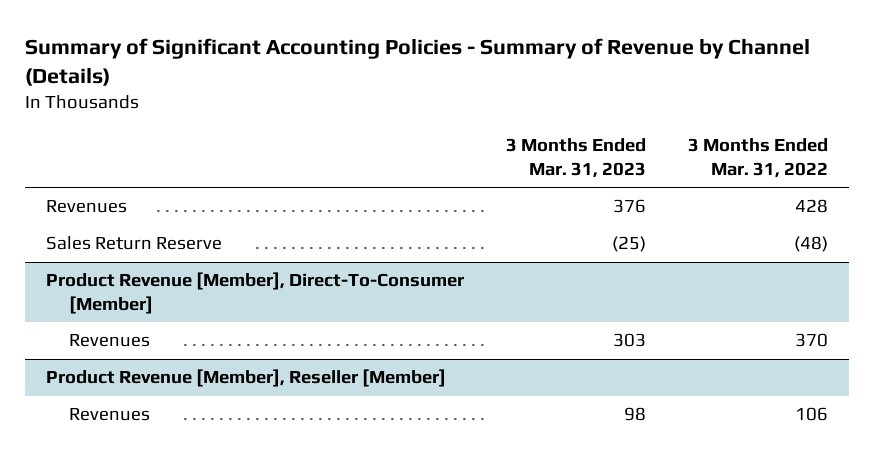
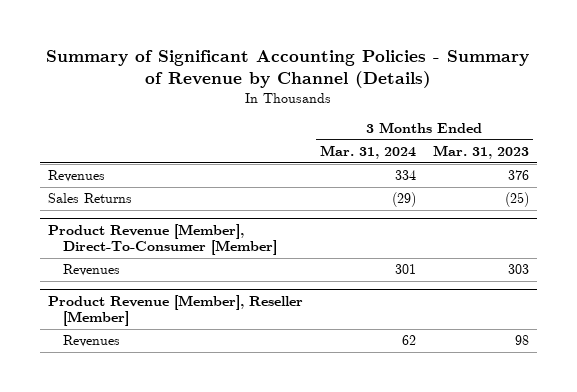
- | 3 Months Ended Mar. 31, 2023 | 3 Months Ended Mar. 31, 2022
+ | 3 Months Ended Mar. 31, 2024 | 3 Months Ended Mar. 31, 2023
- Sales Return Reserve | (25) | (48)
+ Sales Returns | (29) | (25)

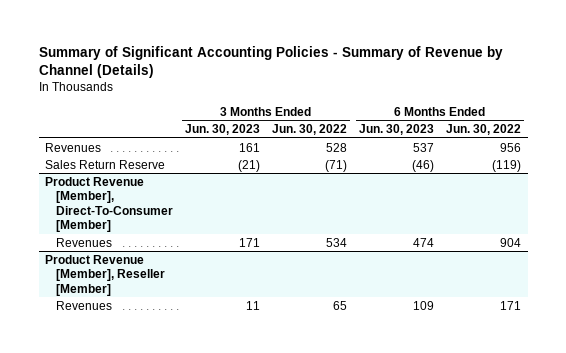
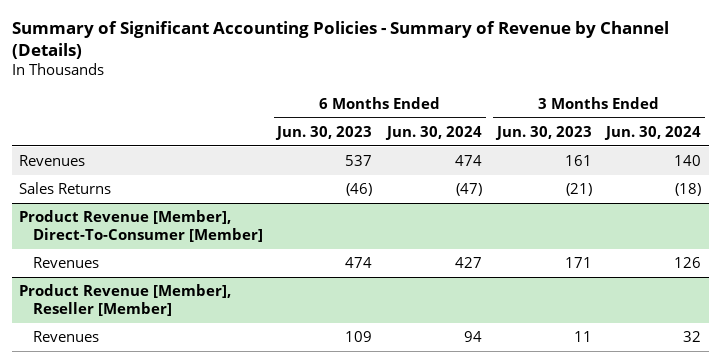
- | 3 Months Ended Jun. 30, 2023 | 3 Months Ended Jun. 30, 2022 | 6 Months Ended Jun. 30, 2023 | 6 Months Ended Jun. 30, 2022
+ | 6 Months Ended Jun. 30, 2023 | 6 Months Ended Jun. 30, 2024 | 3 Months Ended Jun. 30, 2023 | 3 Months Ended Jun. 30, 2024
- Sales Return Reserve | (21) | (71) | (46) | (119)
+ Sales Returns | (46) | (47) | (21) | (18)

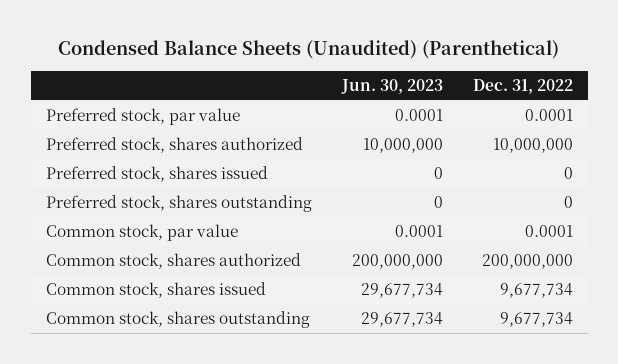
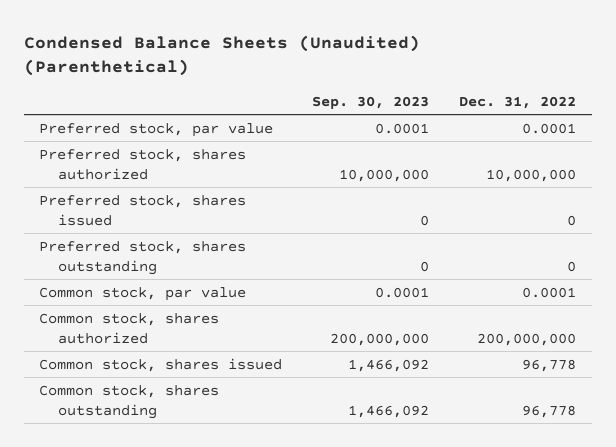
- | Jun. 30, 2023 | Dec. 31, 2022
+ | Sep. 30, 2023 | Dec. 31, 2022
- Common stock, shares issued | 29,677,734 | 9,677,734
- Common stock, shares outstanding | 29,677,734 | 9,677,734
+ Common stock, shares issued | 1,466,092 | 96,778
+ Common stock, shares outstanding | 1,466,092 | 96,778

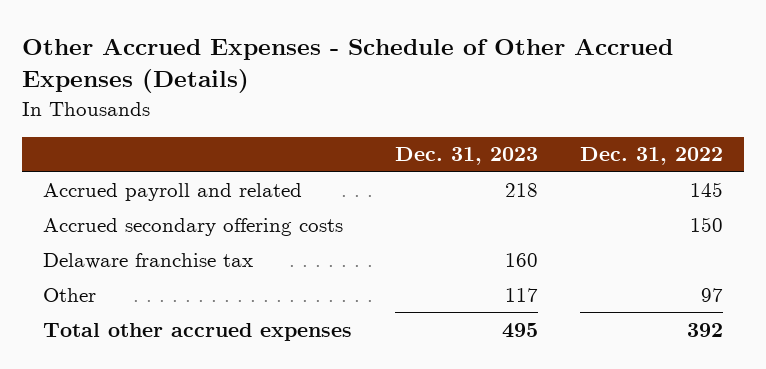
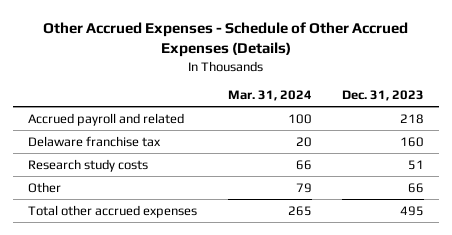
- | Dec. 31, 2023 | Dec. 31, 2022
+ | Mar. 31, 2024 | Dec. 31, 2023
- Accrued secondary offering costs | | 150
- Other | 117 | 97
+ Research study costs | 66 | 51
+ Other | 79 | 66

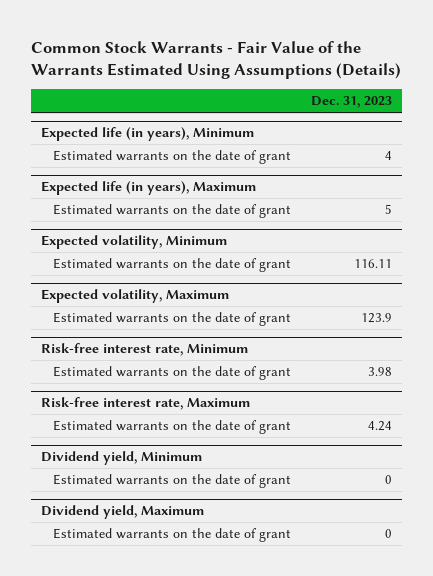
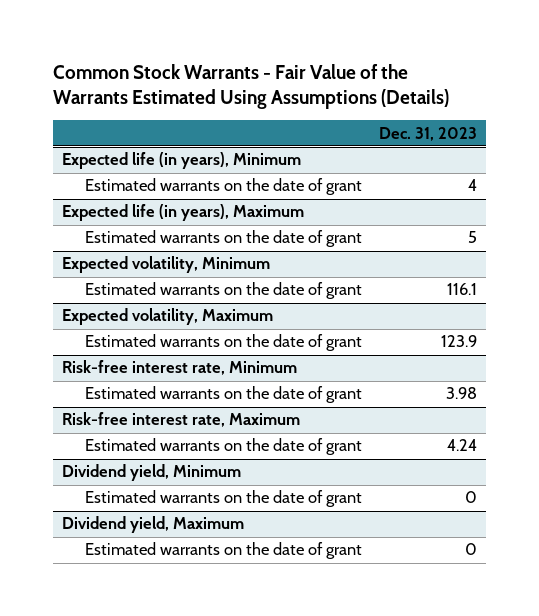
@ Expected volatility, Minimum
- Estimated warrants on the date of grant | 116.11
+ Estimated warrants on the date of grant | 116.1

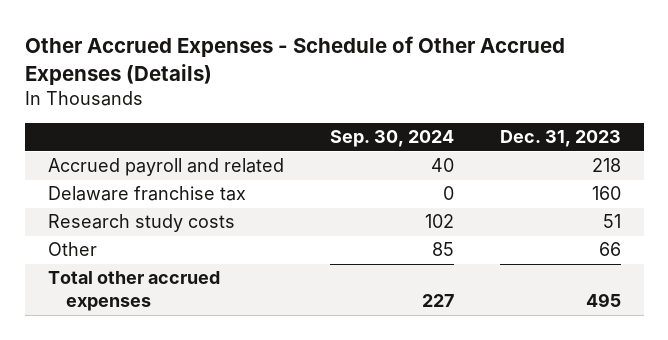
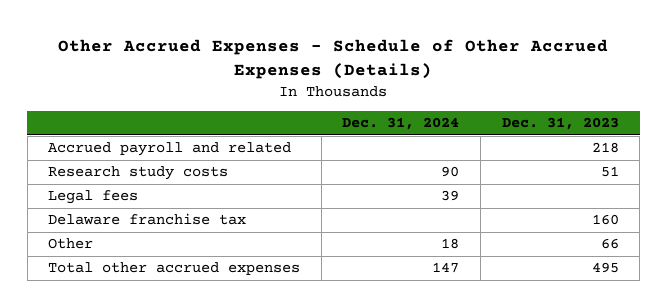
- | Sep. 30, 2024 | Dec. 31, 2023
+ | Dec. 31, 2024 | Dec. 31, 2023
+ Legal fees | 39 |
moved down: Delaware franchise tax | | 160

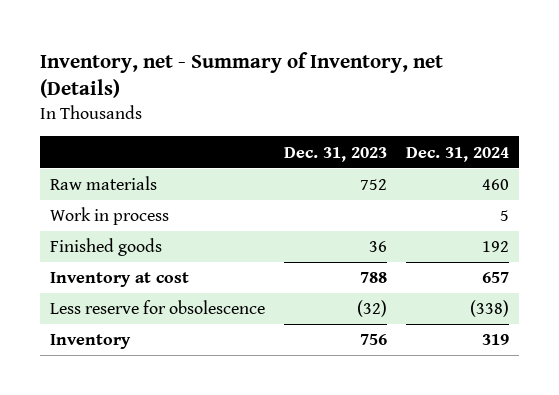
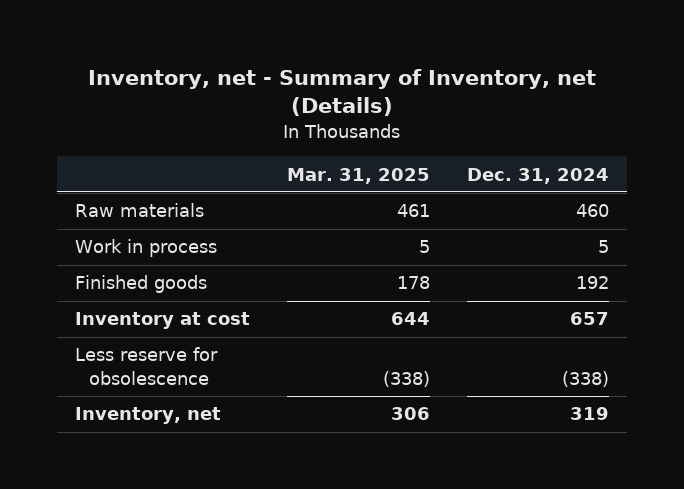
- | Dec. 31, 2023 | Dec. 31, 2024
+ | Mar. 31, 2025 | Dec. 31, 2024
- Inventory | 756 | 319
+ Inventory, net | 306 | 319

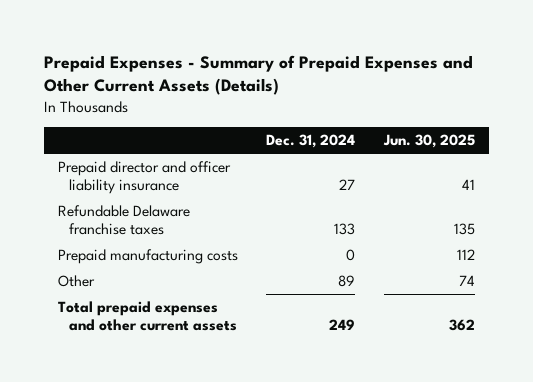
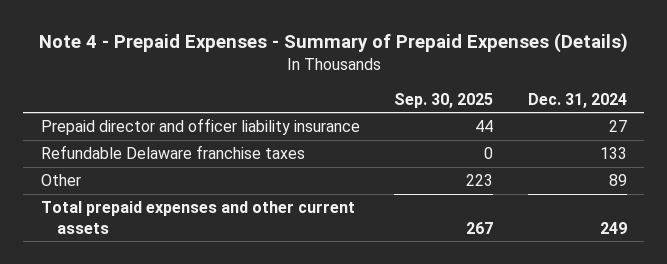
- Prepaid Expenses - Summary of Prepaid Expenses and Other Current Assets (Details)
+ Note 4 - Prepaid Expenses - Summary of Prepaid Expenses (Details)
- | Dec. 31, 2024 | Jun. 30, 2025
+ | Sep. 30, 2025 | Dec. 31, 2024
- Prepaid manufacturing costs | 0 | 112

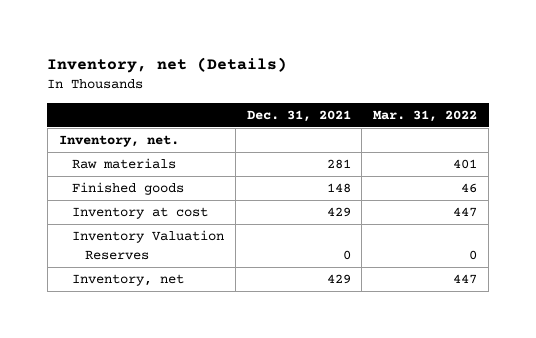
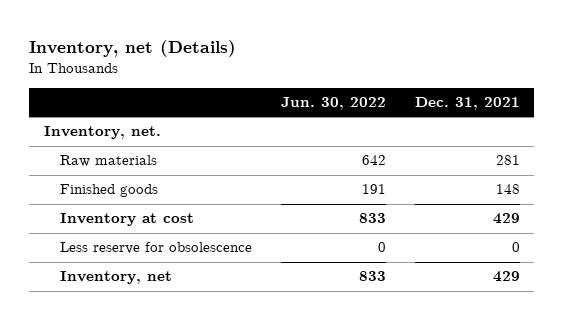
- | Dec. 31, 2021 | Mar. 31, 2022
+ | Jun. 30, 2022 | Dec. 31, 2021
- Inventory Valuation Reserves | 0 | 0
+ Less reserve for obsolescence | 0 | 0

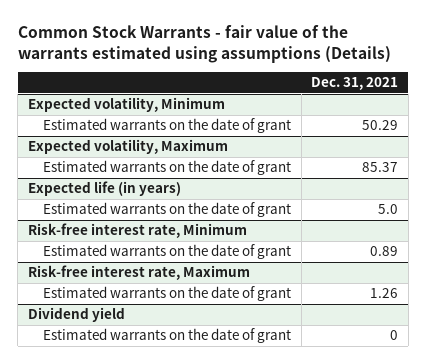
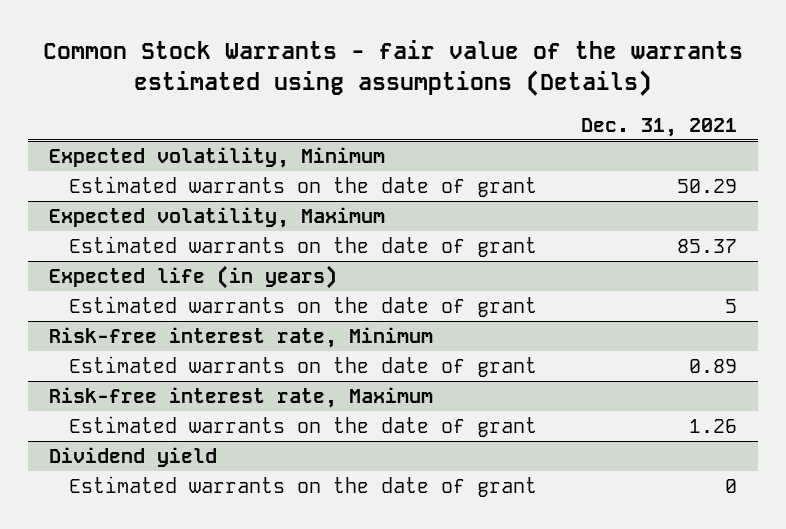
@ Expected life (in years)
- Estimated warrants on the date of grant | 5.0
+ Estimated warrants on the date of grant | 5

